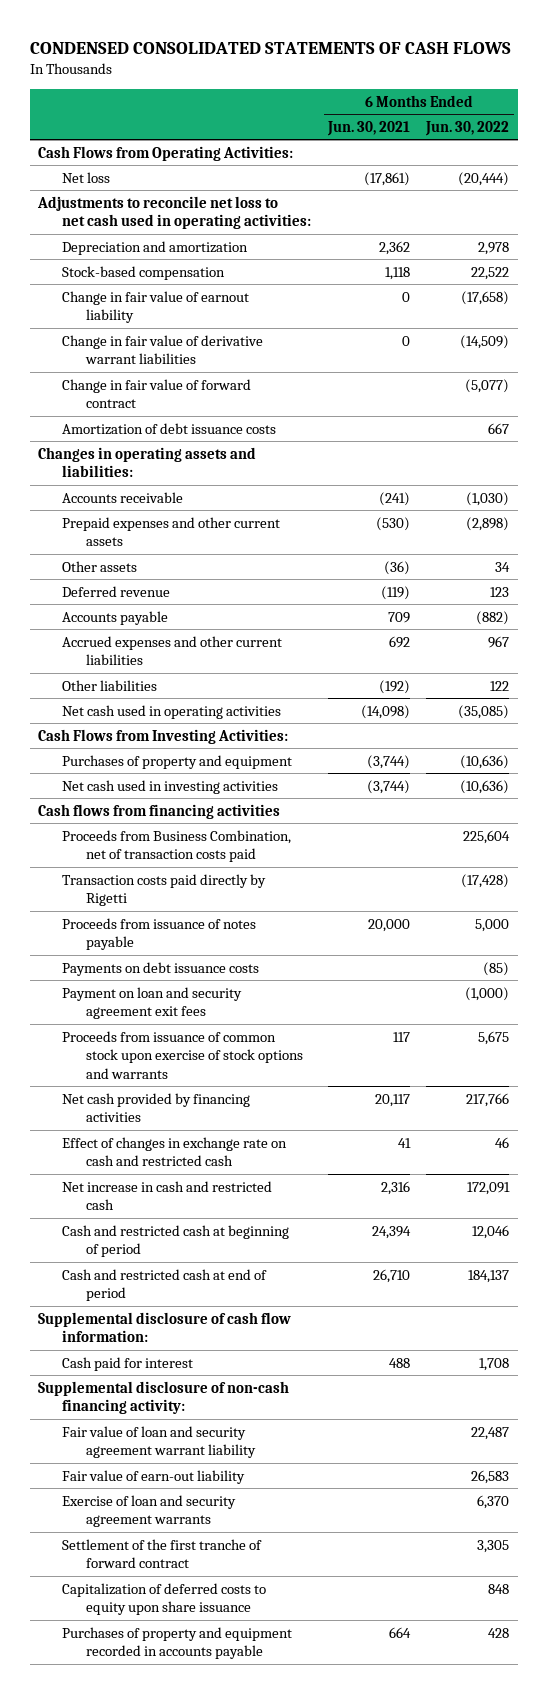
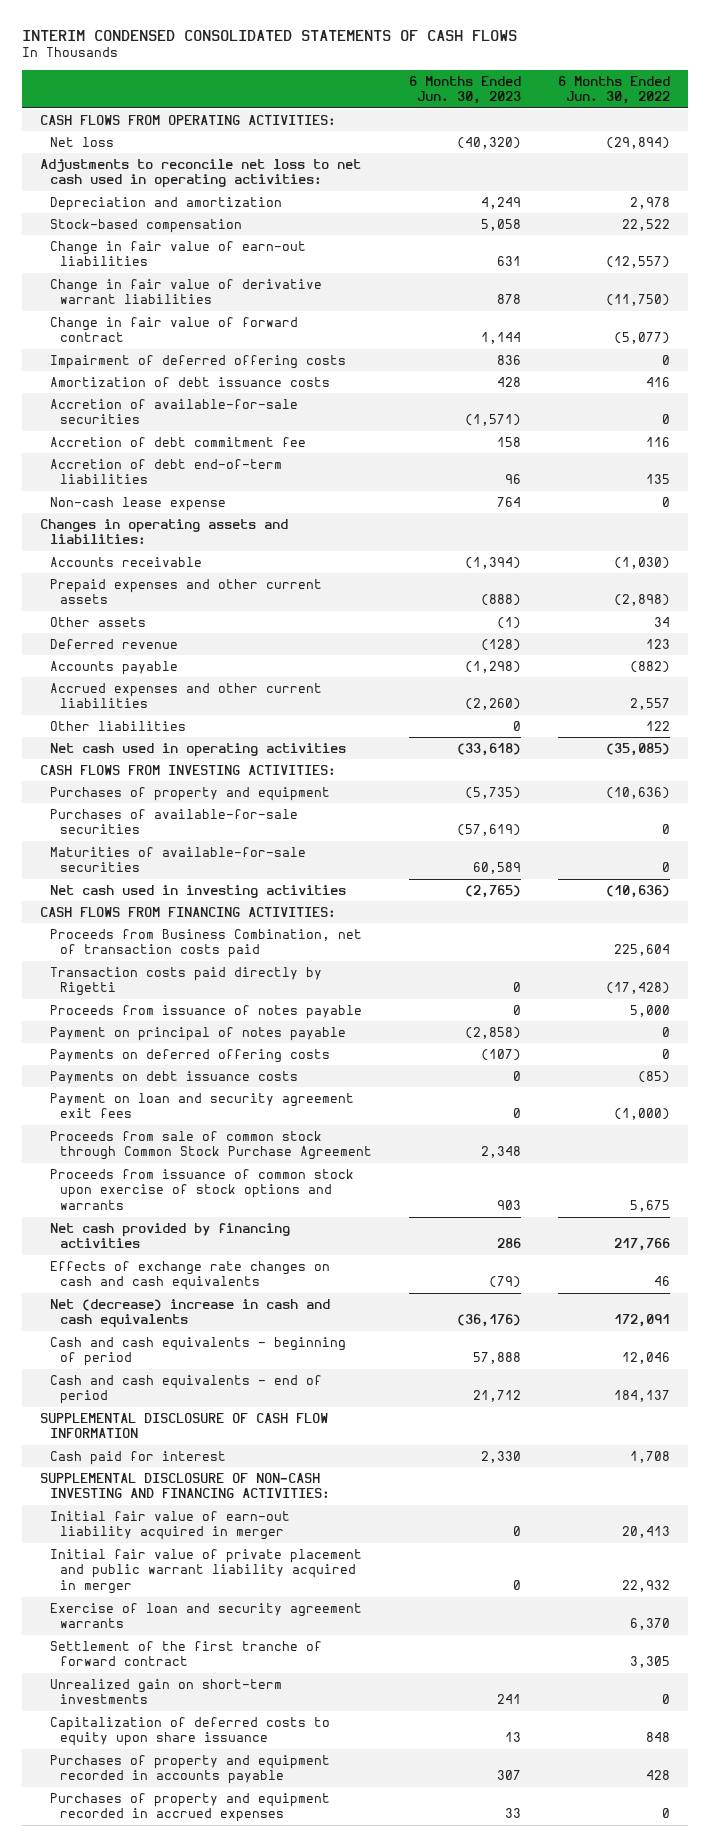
- CONDENSED CONSOLIDATED STATEMENTS OF CASH FLOWS
+ INTERIM CONDENSED CONSOLIDATED STATEMENTS OF CASH FLOWS
- | 6 Months Ended Jun. 30, 2021 | 6 Months Ended Jun. 30, 2022
+ | 6 Months Ended Jun. 30, 2023 | 6 Months Ended Jun. 30, 2022
- Cash Flows from Operating Activities:
- Net loss | (17,861) | (20,444)
+ CASH FLOWS FROM OPERATING ACTIVITIES:
+ Net loss | (40,320) | (29,894)
- Change in fair value of earnout liability | 0 | (17,658)
- Change in fair value of derivative warrant liabilities | 0 | (14,509)
+ Change in fair value of earn-out liabilities | 631 | (12,557)
+ Change in fair value of derivative warrant liabilities | 878 | (11,750)
- Amortization of debt issuance costs | | 667
+ Impairment of deferred offering costs | 836 | 0
+ Amortization of debt issuance costs | 428 | 416
+ Accretion of available-for-sale securities | (1,571) | 0
+ Accretion of debt commitment fee | 158 | 116
+ Accretion of debt end-of-term liabilities | 96 | 135
+ Non-cash lease expense | 764 | 0
- Accrued expenses and other current liabilities | 692 | 967
+ Accrued expenses and other current liabilities | (2,260) | 2,557
- Cash Flows from Investing Activities:
+ CASH FLOWS FROM INVESTING ACTIVITIES:
+ Purchases of available-for-sale securities | (57,619) | 0
+ Maturities of available-for-sale securities | 60,589 | 0
- Cash flows from financing activities
+ CASH FLOWS FROM FINANCING ACTIVITIES:
+ Payment on principal of notes payable | (2,858) | 0
+ Payments on deferred offering costs | (107) | 0
+ Proceeds from sale of common stock through Common Stock Purchase Agreement | 2,348 |
- Effect of changes in exchange rate on cash and restricted cash | 41 | 46
- Net increase in cash and restricted cash | 2,316 | 172,091
- Cash and restricted cash at beginning of period | 24,394 | 12,046
- Cash and restricted cash at end of period | 26,710 | 184,137
- Supplemental disclosure of cash flow information:
+ Effects of exchange rate changes on cash and cash equivalents | (79) | 46
+ Net (decrease) increase in cash and cash equivalents | (36,176) | 172,091
+ Cash and cash equivalents - beginning of period | 57,888 | 12,046
+ Cash and cash equivalents - end of period | 21,712 | 184,137
+ SUPPLEMENTAL DISCLOSURE OF CASH FLOW INFORMATION
- Supplemental disclosure of non-cash financing activity:
- Fair value of loan and security agreement warrant liability | | 22,487
- Fair value of earn-out liability | | 26,583
+ SUPPLEMENTAL DISCLOSURE OF NON-CASH INVESTING AND FINANCING ACTIVITIES:
+ Initial fair value of earn-out liability acquired in merger | 0 | 20,413
+ Initial fair value of private placement and public warrant liability acquired in merger | 0 | 22,932
+ Unrealized gain on short-term investments | 241 | 0
+ Purchases of property and equipment recorded in accrued expenses | 33 | 0

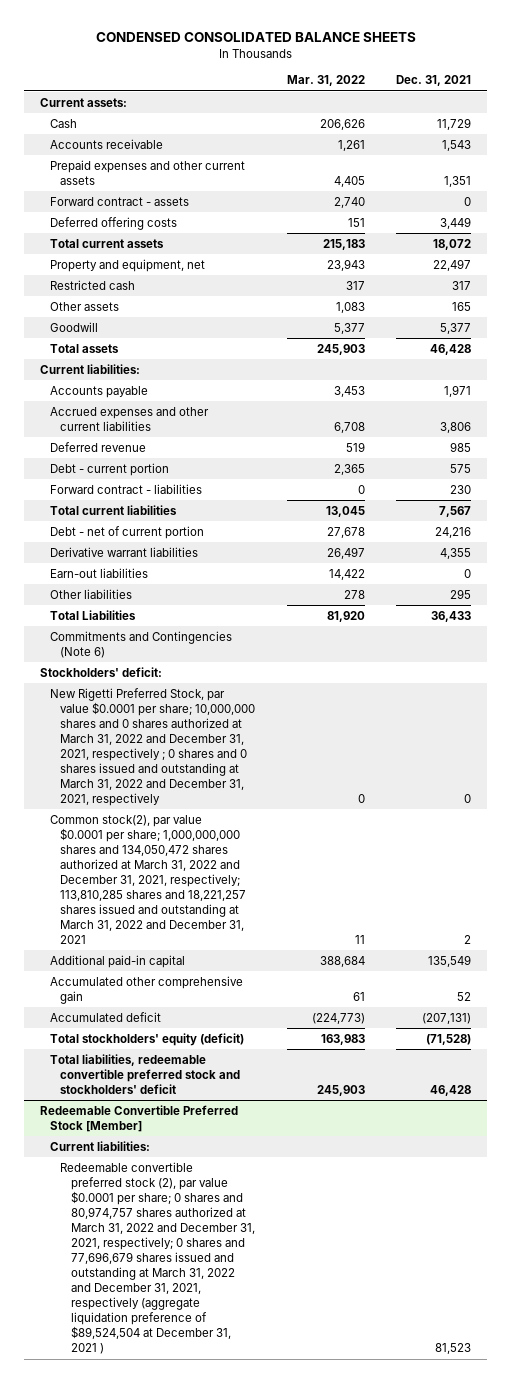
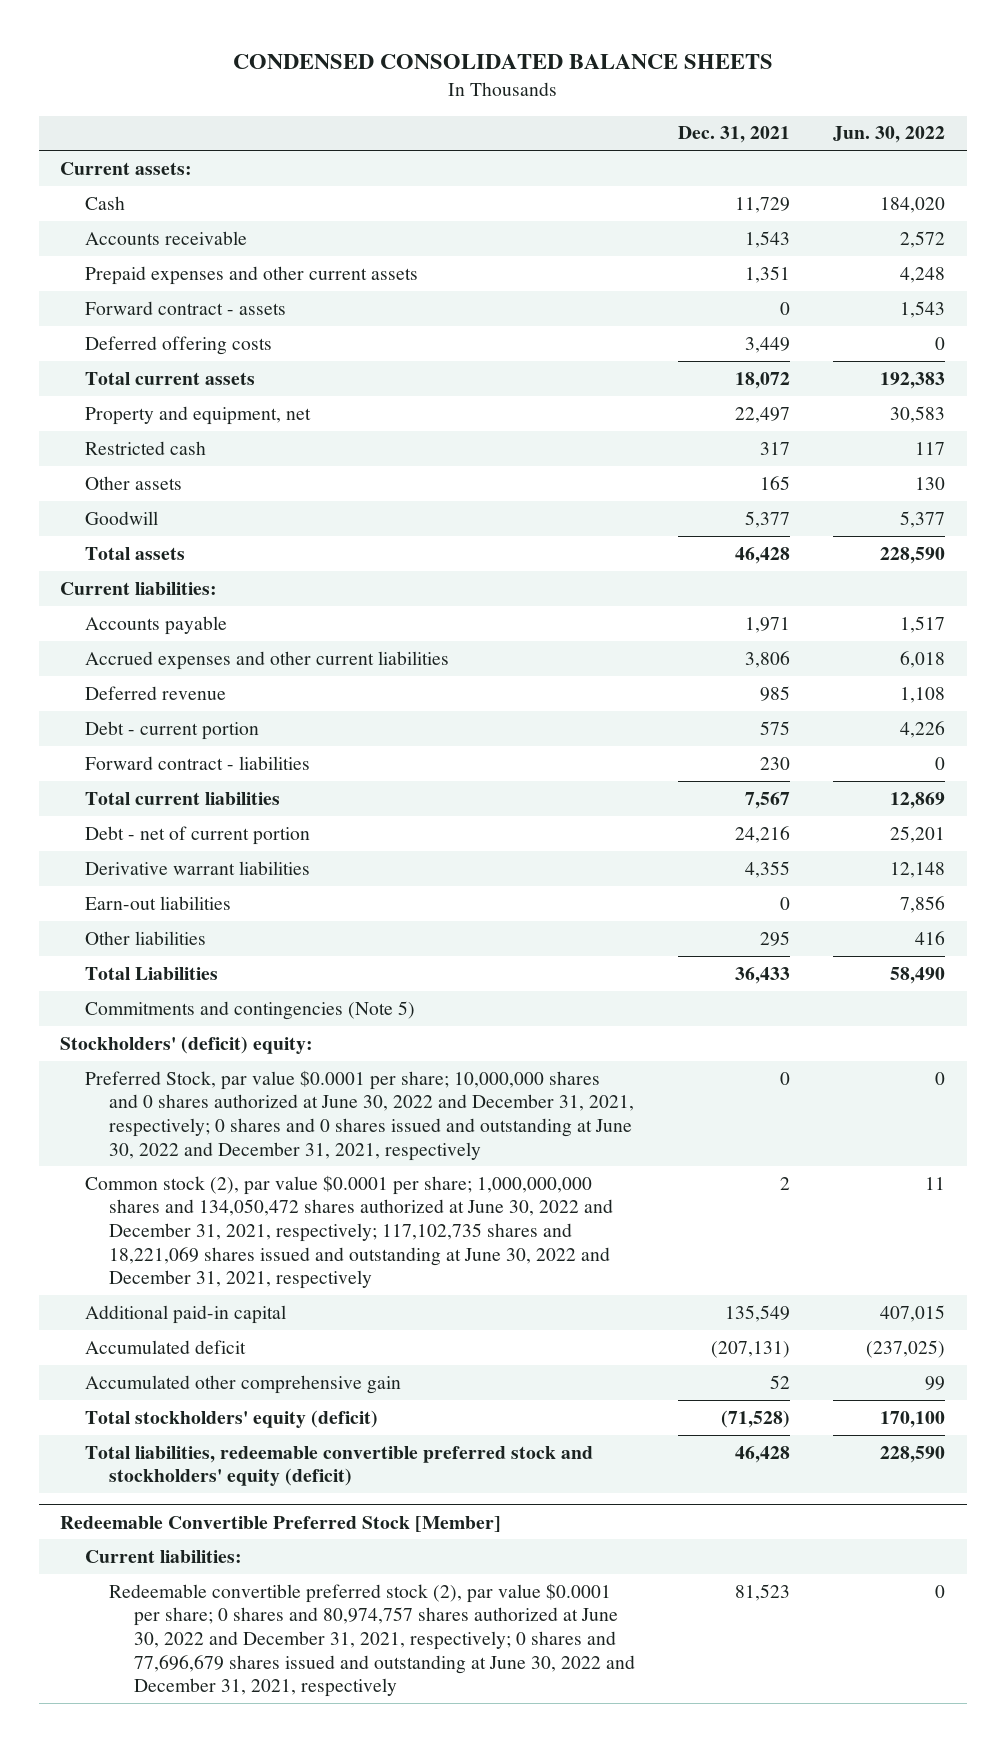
- | Mar. 31, 2022 | Dec. 31, 2021
+ | Dec. 31, 2021 | Jun. 30, 2022
- Commitments and Contingencies (Note 6)
- Stockholders' deficit:
- New Rigetti Preferred Stock, par value $0.0001 per share; 10,000,000 shares and 0 shares authorized at March 31, 2022 and December 31, 2021, respectively ; 0 shares and 0 shares issued and outstanding at March 31, 2022 and December 31, 2021, respectively | 0 | 0
- Common stock(2), par value $0.0001 per share; 1,000,000,000 shares and 134,050,472 shares authorized at March 31, 2022 and December 31, 2021, respectively; 113,810,285 shares and 18,221,257 shares issued and outstanding at March 31, 2022 and December 31, 2021 | 11 | 2
+ Commitments and contingencies (Note 5)
+ Stockholders' (deficit) equity:
+ Preferred Stock, par value $0.0001 per share; 10,000,000 shares and 0 shares authorized at June 30, 2022 and December 31, 2021, respectively; 0 shares and 0 shares issued and outstanding at June 30, 2022 and December 31, 2021, respectively | 0 | 0
+ Common stock (2), par value $0.0001 per share; 1,000,000,000 shares and 134,050,472 shares authorized at June 30, 2022 and December 31, 2021, respectively; 117,102,735 shares and 18,221,069 shares issued and outstanding at June 30, 2022 and December 31, 2021, respectively | 2 | 11
moved down: Accumulated other comprehensive gain | 52 | 99
- Total liabilities, redeemable convertible preferred stock and stockholders' deficit | 245,903 | 46,428
+ Total liabilities, redeemable convertible preferred stock and stockholders' equity (deficit) | 46,428 | 228,590
@ Redeemable Convertible Preferred Stock [Member]
- Redeemable convertible preferred stock (2), par value $0.0001 per share; 0 shares and 80,974,757 shares authorized at March 31, 2022 and December 31, 2021, respectively; 0 shares and 77,696,679 shares issued and outstanding at March 31, 2022 and December 31, 2021, respectively (aggregate liquidation preference of $89,524,504 at December 31, 2021 ) | | 81,523
+ Redeemable convertible preferred stock (2), par value $0.0001 per share; 0 shares and 80,974,757 shares authorized at June 30, 2022 and December 31, 2021, respectively; 0 shares and 77,696,679 shares issued and outstanding at June 30, 2022 and December 31, 2021, respectively | 81,523 | 0

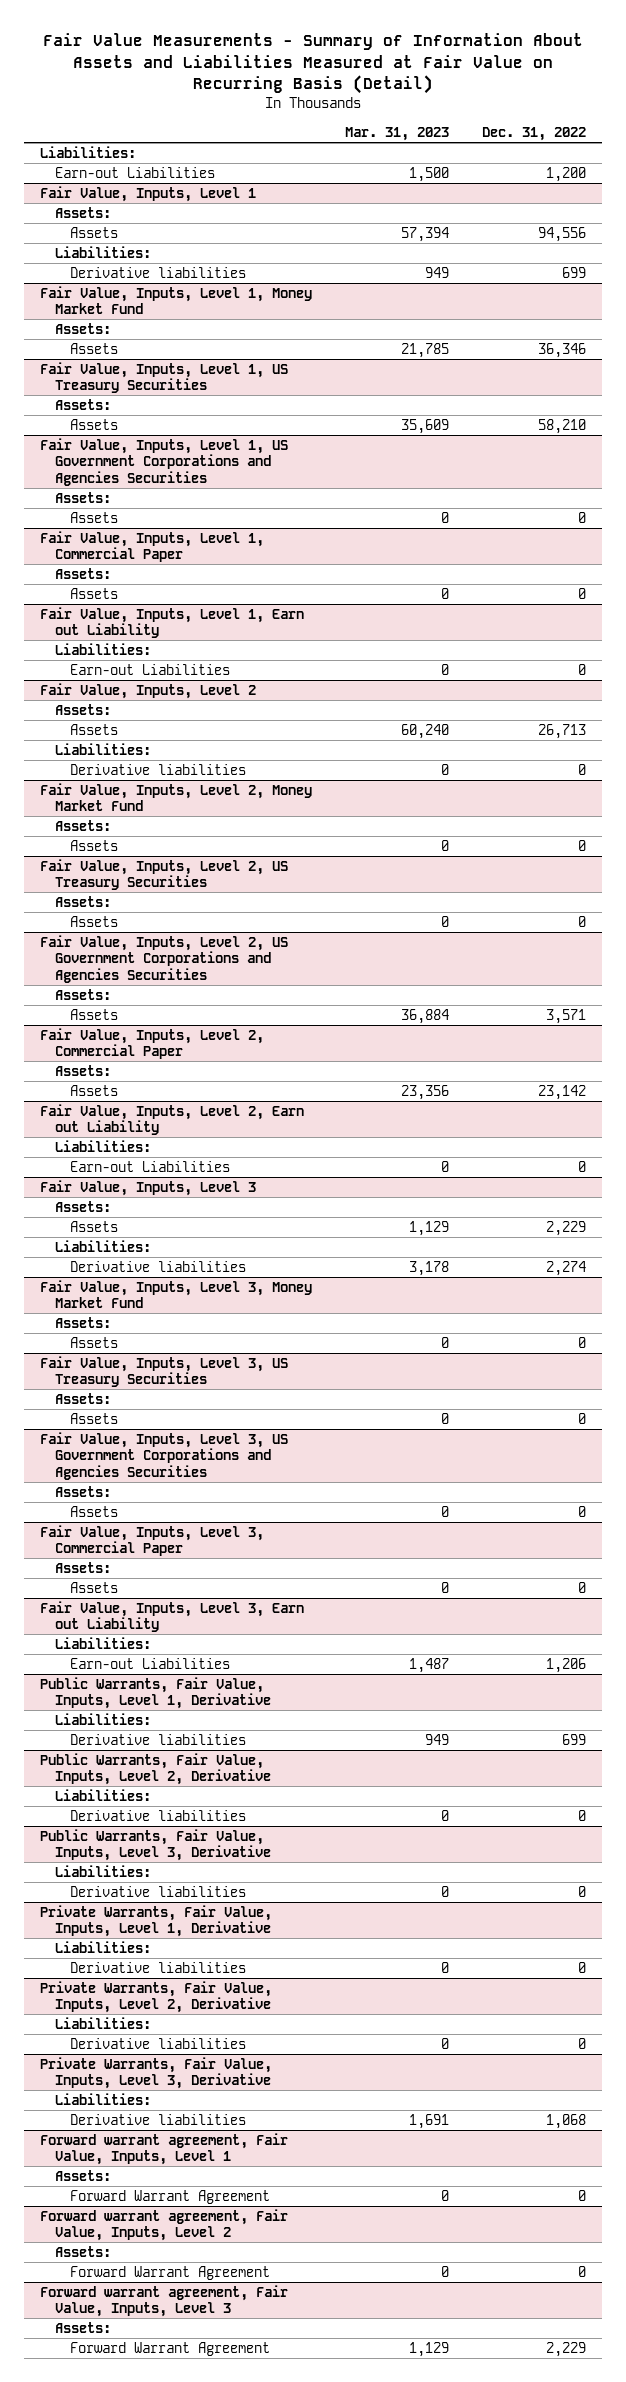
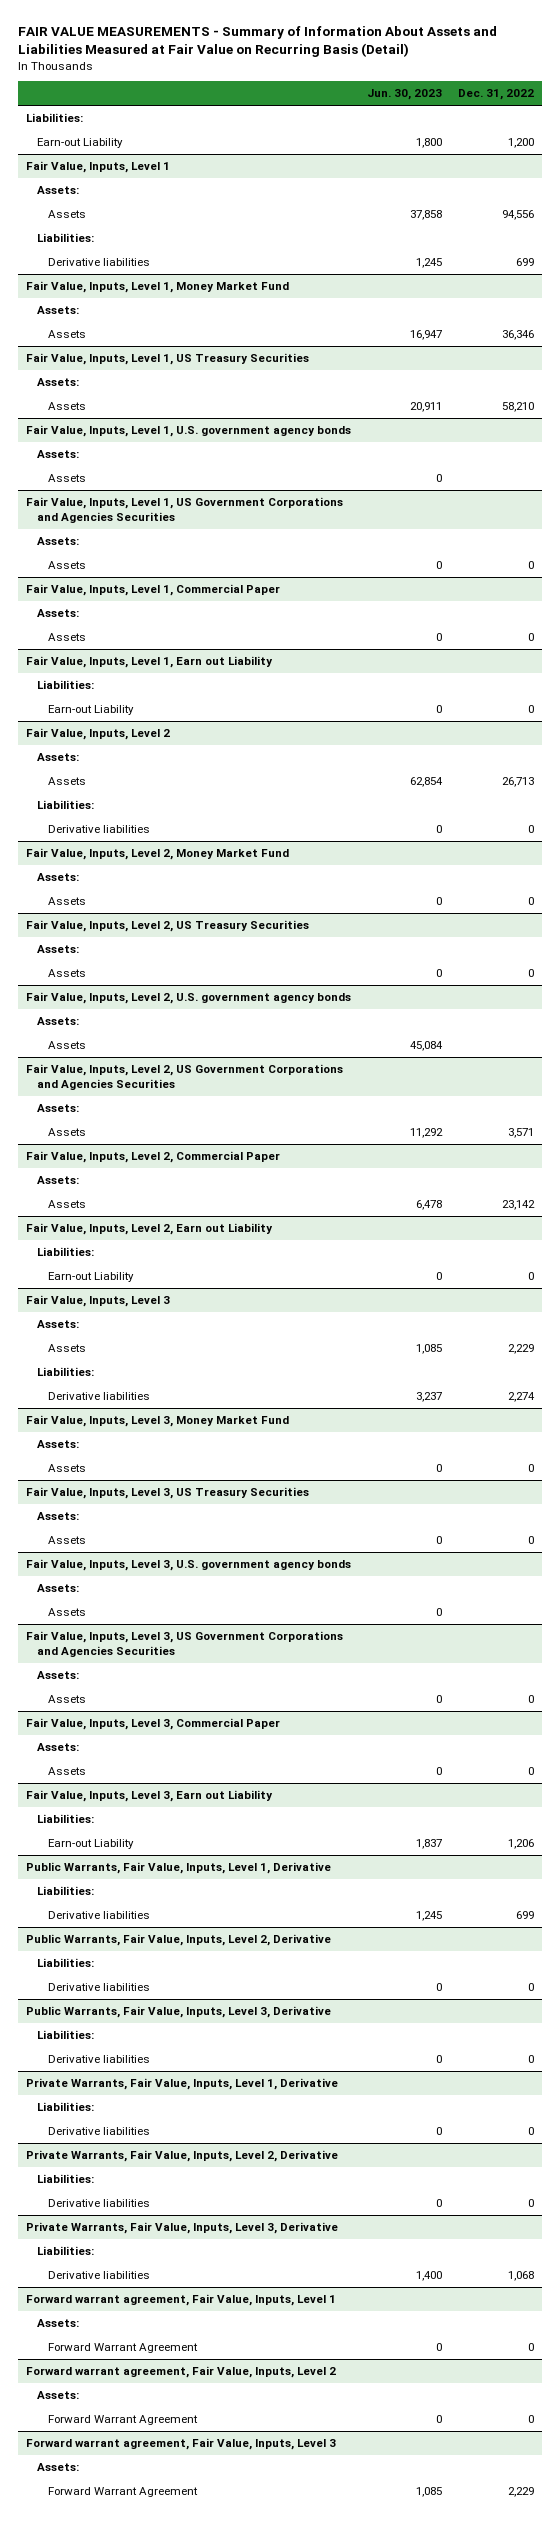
- Fair Value Measurements - Summary of Information About Assets and Liabilities Measured at Fair Value on Recurring Basis (Detail)
+ FAIR VALUE MEASUREMENTS - Summary of Information About Assets and Liabilities Measured at Fair Value on Recurring Basis (Detail)
- | Mar. 31, 2023 | Dec. 31, 2022
+ | Jun. 30, 2023 | Dec. 31, 2022
- Earn-out Liabilities | 1,500 | 1,200
+ Earn-out Liability | 1,800 | 1,200
+ Fair Value, Inputs, Level 1, U.S. government agency bonds
+ Assets:
+ Assets | 0 |
@ Fair Value, Inputs, Level 1, Earn out Liability
- Earn-out Liabilities | 0 | 0
+ Earn-out Liability | 0 | 0
+ Fair Value, Inputs, Level 2, U.S. government agency bonds
+ Assets:
+ Assets | 45,084 |
@ Fair Value, Inputs, Level 2, Earn out Liability
- Earn-out Liabilities | 0 | 0
+ Earn-out Liability | 0 | 0
+ Fair Value, Inputs, Level 3, U.S. government agency bonds
+ Assets:
+ Assets | 0 |
@ Fair Value, Inputs, Level 3, Earn out Liability
- Earn-out Liabilities | 1,487 | 1,206
+ Earn-out Liability | 1,837 | 1,206

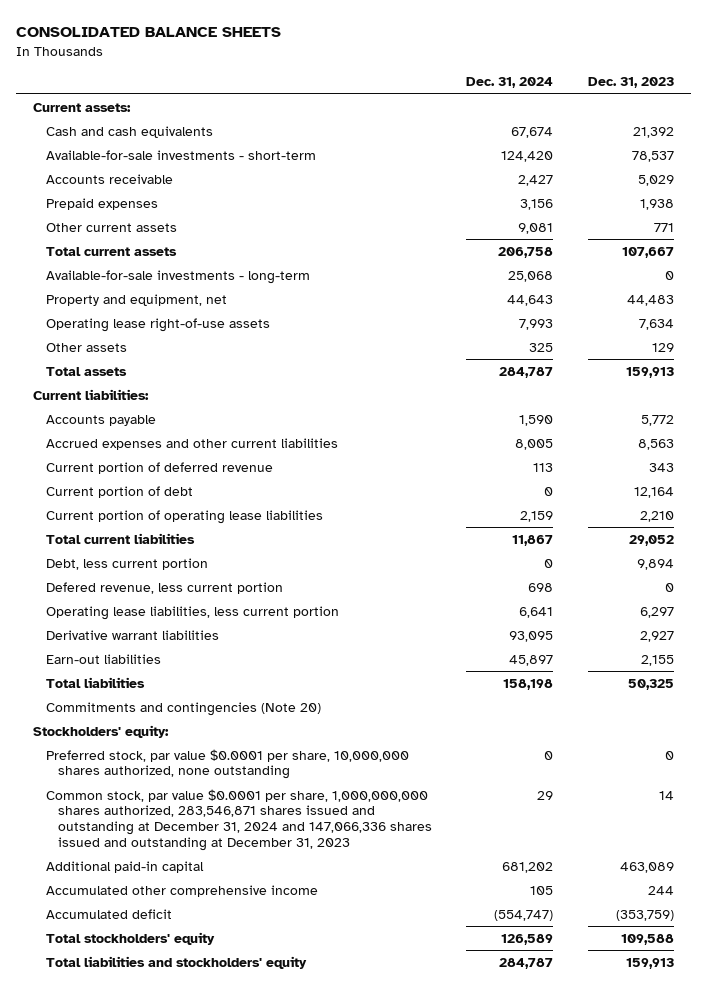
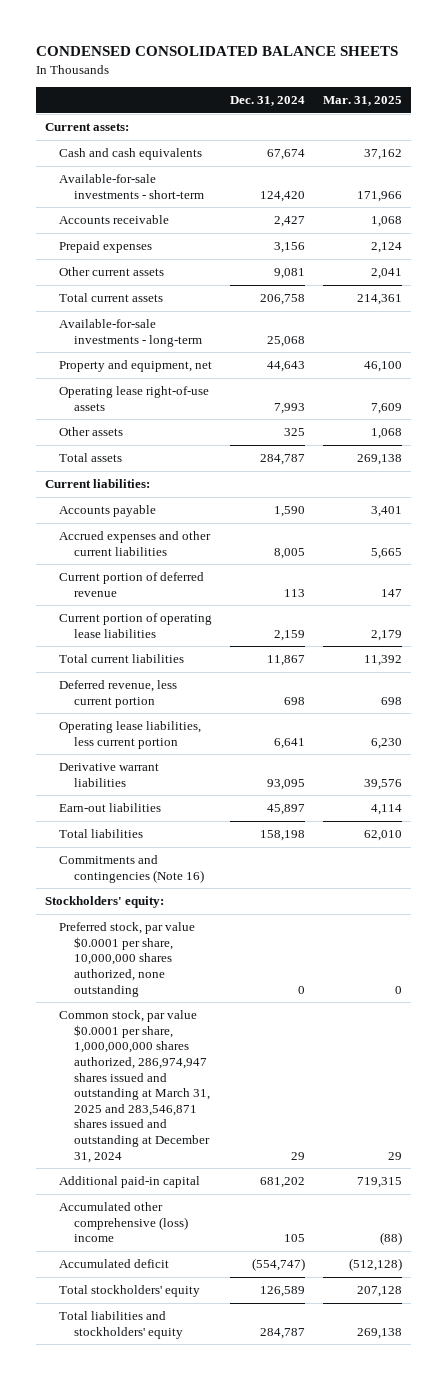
- CONSOLIDATED BALANCE SHEETS
+ CONDENSED CONSOLIDATED BALANCE SHEETS
- | Dec. 31, 2024 | Dec. 31, 2023
+ | Dec. 31, 2024 | Mar. 31, 2025
- Current portion of debt | 0 | 12,164
- Debt, less current portion | 0 | 9,894
- Defered revenue, less current portion | 698 | 0
+ Deferred revenue, less current portion | 698 | 698
- Commitments and contingencies (Note 20)
+ Commitments and contingencies (Note 16)
- Common stock, par value $0.0001 per share, 1,000,000,000 shares authorized, 283,546,871 shares issued and outstanding at December 31, 2024 and 147,066,336 shares issued and outstanding at December 31, 2023 | 29 | 14
+ Common stock, par value $0.0001 per share, 1,000,000,000 shares authorized, 286,974,947 shares issued and outstanding at March 31, 2025 and 283,546,871 shares issued and outstanding at December 31, 2024 | 29 | 29
- Accumulated other comprehensive income | 105 | 244
+ Accumulated other comprehensive (loss) income | 105 | (88)

